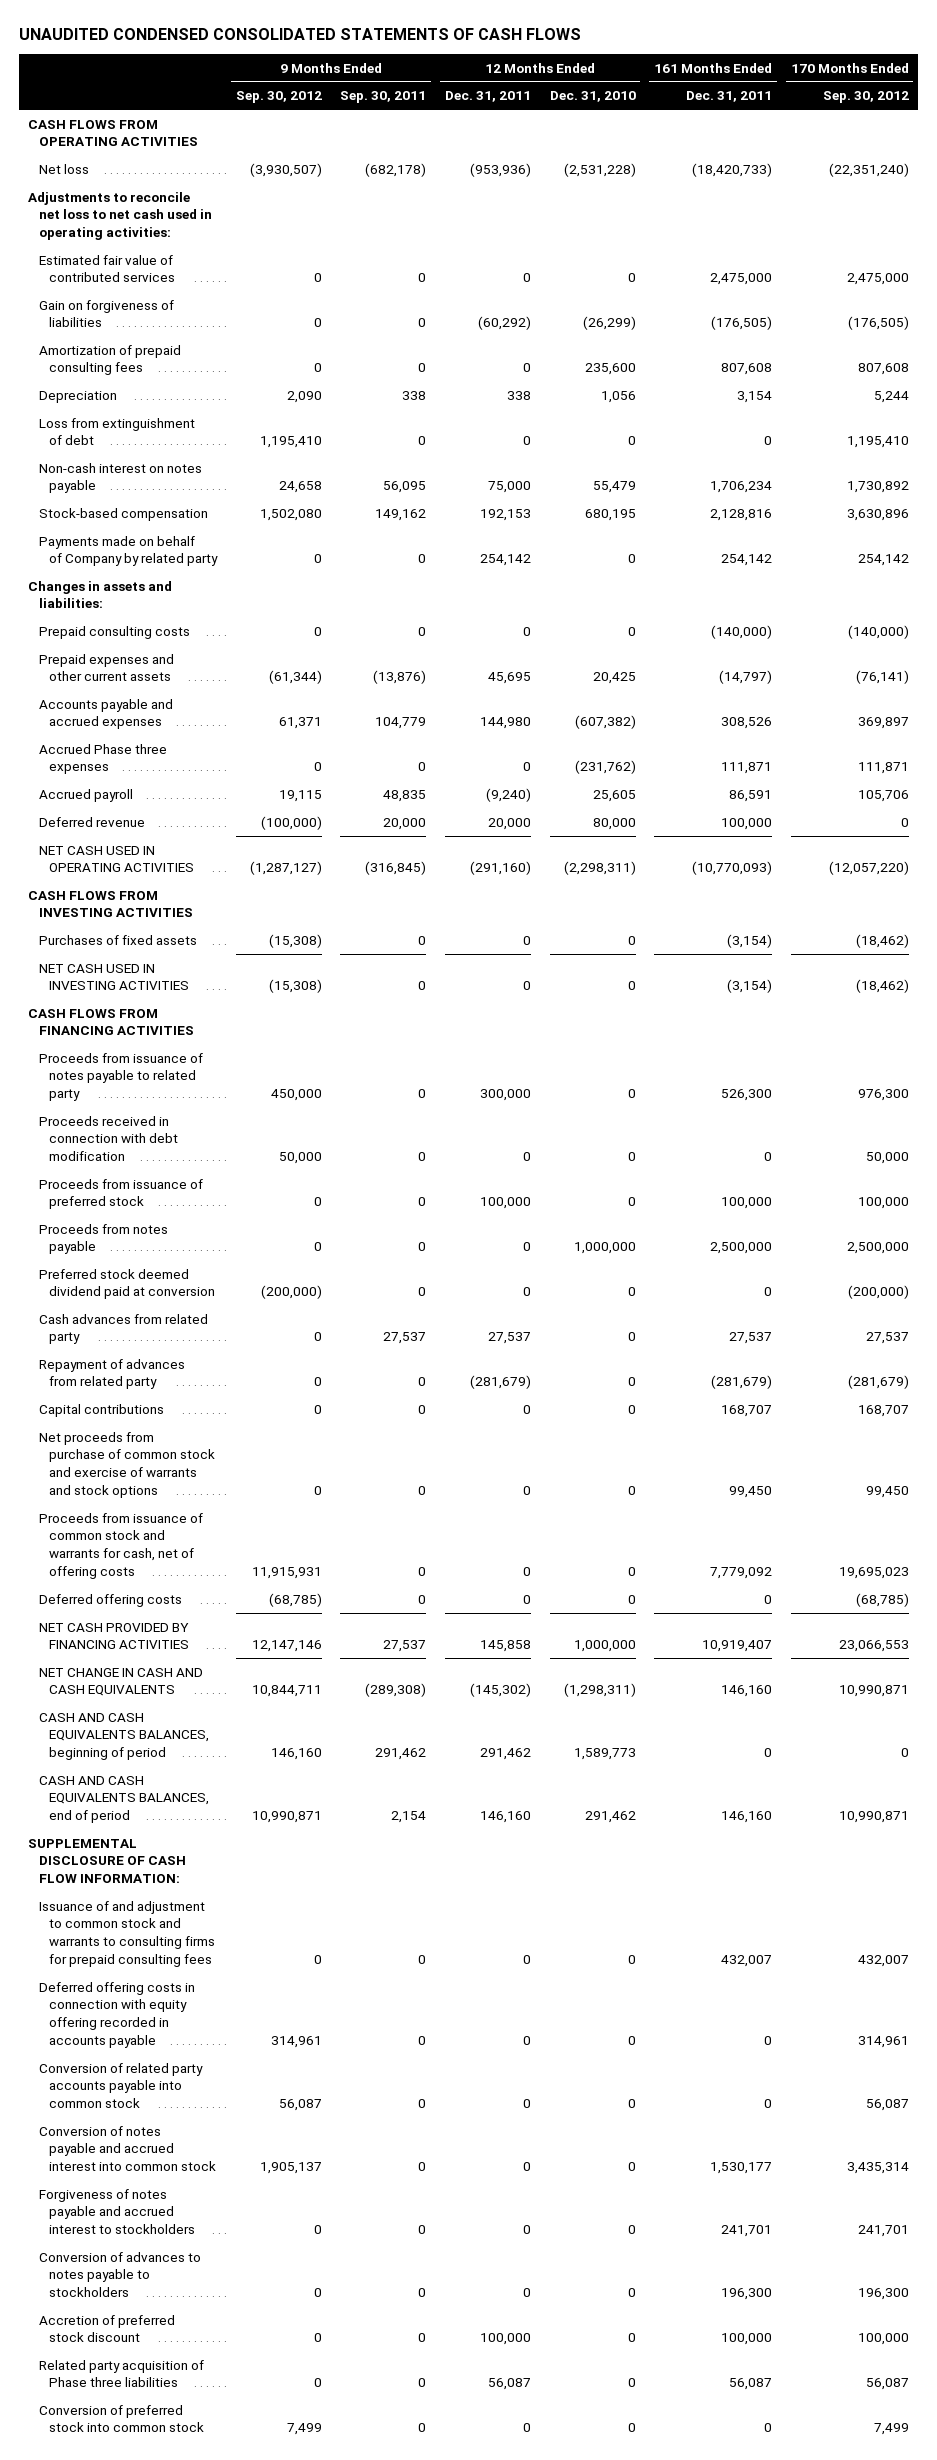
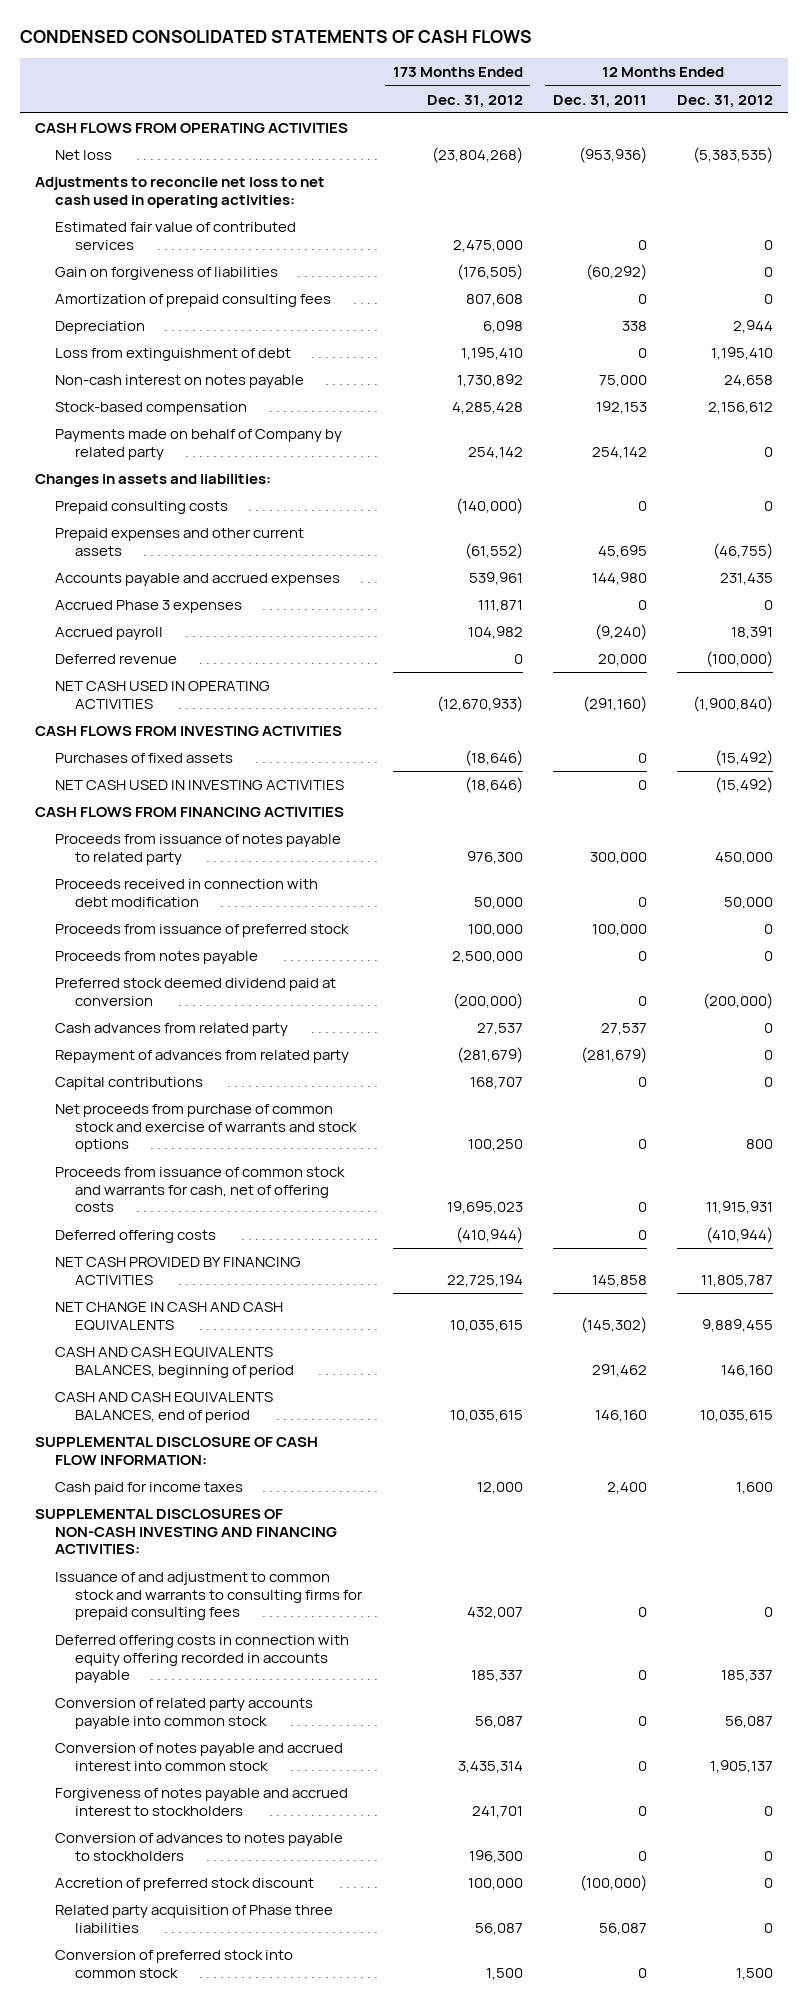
- UNAUDITED CONDENSED CONSOLIDATED STATEMENTS OF CASH FLOWS
+ CONDENSED CONSOLIDATED STATEMENTS OF CASH FLOWS
- | 9 Months Ended Sep. 30, 2012 | 9 Months Ended Sep. 30, 2011 | 12 Months Ended Dec. 31, 2011 | 12 Months Ended Dec. 31, 2010 | 161 Months Ended Dec. 31, 2011 | 170 Months Ended Sep. 30, 2012
+ | 173 Months Ended Dec. 31, 2012 | 12 Months Ended Dec. 31, 2011 | 12 Months Ended Dec. 31, 2012
- Accrued Phase three expenses | 0 | 0 | 0 | (231,762) | 111,871 | 111,871
+ Accrued Phase 3 expenses | 111,871 | 0 | 0
+ Cash paid for income taxes | 12,000 | 2,400 | 1,600
+ SUPPLEMENTAL DISCLOSURES OF NON-CASH INVESTING AND FINANCING ACTIVITIES:
- Accretion of preferred stock discount | 0 | 0 | 100,000 | 0 | 100,000 | 100,000
+ Accretion of preferred stock discount | 100,000 | (100,000) | 0

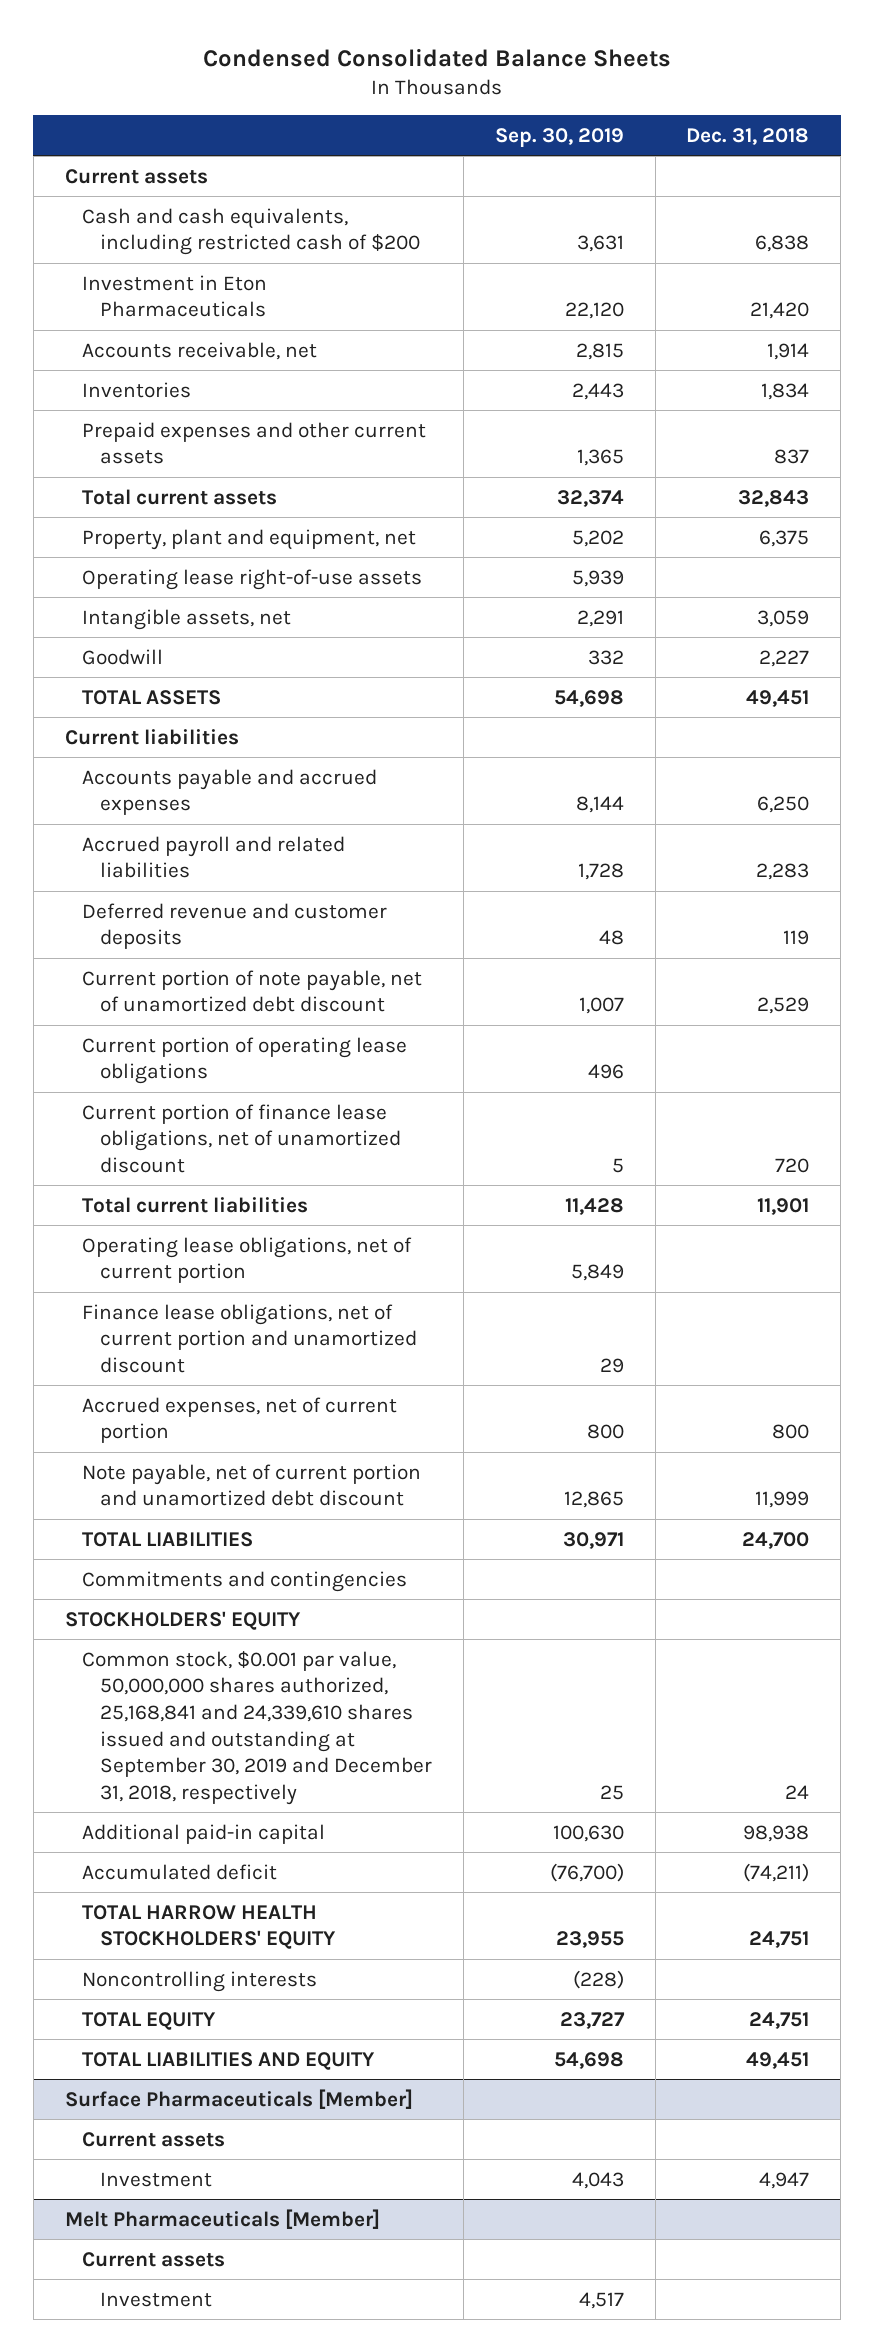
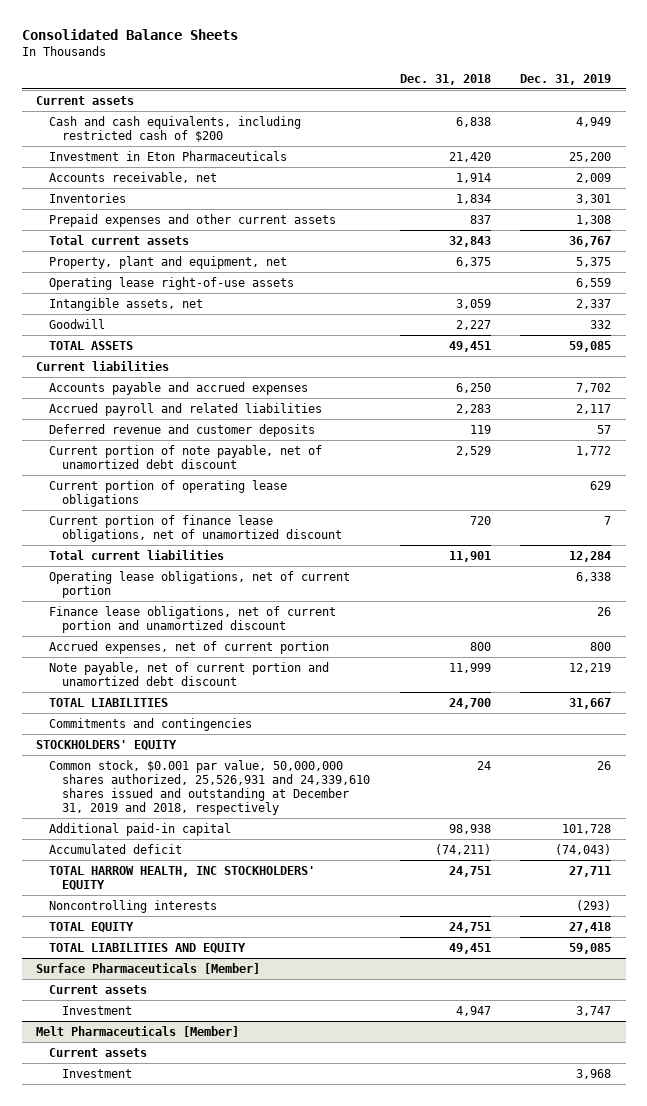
- Condensed Consolidated Balance Sheets
+ Consolidated Balance Sheets
- | Sep. 30, 2019 | Dec. 31, 2018
+ | Dec. 31, 2018 | Dec. 31, 2019
- Common stock, $0.001 par value, 50,000,000 shares authorized, 25,168,841 and 24,339,610 shares issued and outstanding at September 30, 2019 and December 31, 2018, respectively | 25 | 24
+ Common stock, $0.001 par value, 50,000,000 shares authorized, 25,526,931 and 24,339,610 shares issued and outstanding at December 31, 2019 and 2018, respectively | 24 | 26
- TOTAL HARROW HEALTH STOCKHOLDERS' EQUITY | 23,955 | 24,751
+ TOTAL HARROW HEALTH, INC STOCKHOLDERS' EQUITY | 24,751 | 27,711

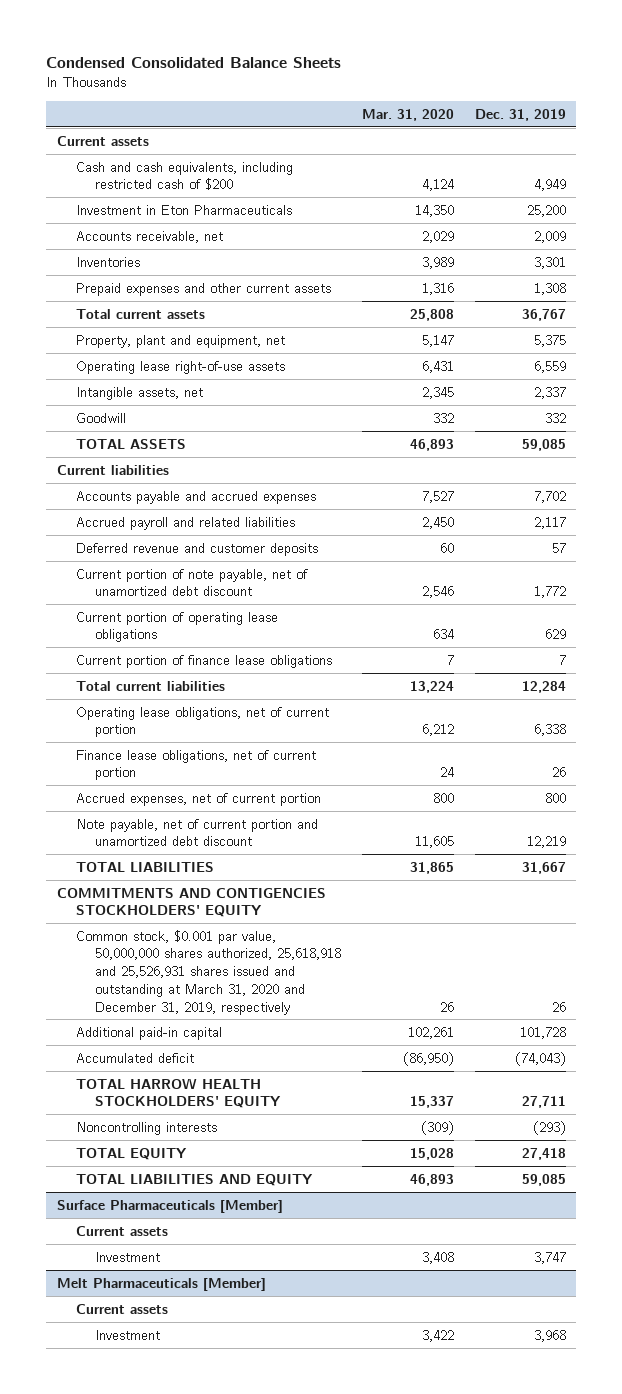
- Consolidated Balance Sheets
+ Condensed Consolidated Balance Sheets
- | Dec. 31, 2018 | Dec. 31, 2019
+ | Mar. 31, 2020 | Dec. 31, 2019
- Current portion of finance lease obligations, net of unamortized discount | 720 | 7
+ Current portion of finance lease obligations | 7 | 7
- Finance lease obligations, net of current portion and unamortized discount | | 26
+ Finance lease obligations, net of current portion | 24 | 26
- Commitments and contingencies
- STOCKHOLDERS' EQUITY
- Common stock, $0.001 par value, 50,000,000 shares authorized, 25,526,931 and 24,339,610 shares issued and outstanding at December 31, 2019 and 2018, respectively | 24 | 26
+ COMMITMENTS AND CONTIGENCIES STOCKHOLDERS' EQUITY
+ Common stock, $0.001 par value, 50,000,000 shares authorized, 25,618,918 and 25,526,931 shares issued and outstanding at March 31, 2020 and December 31, 2019, respectively | 26 | 26
- TOTAL HARROW HEALTH, INC STOCKHOLDERS' EQUITY | 24,751 | 27,711
+ TOTAL HARROW HEALTH STOCKHOLDERS' EQUITY | 15,337 | 27,711

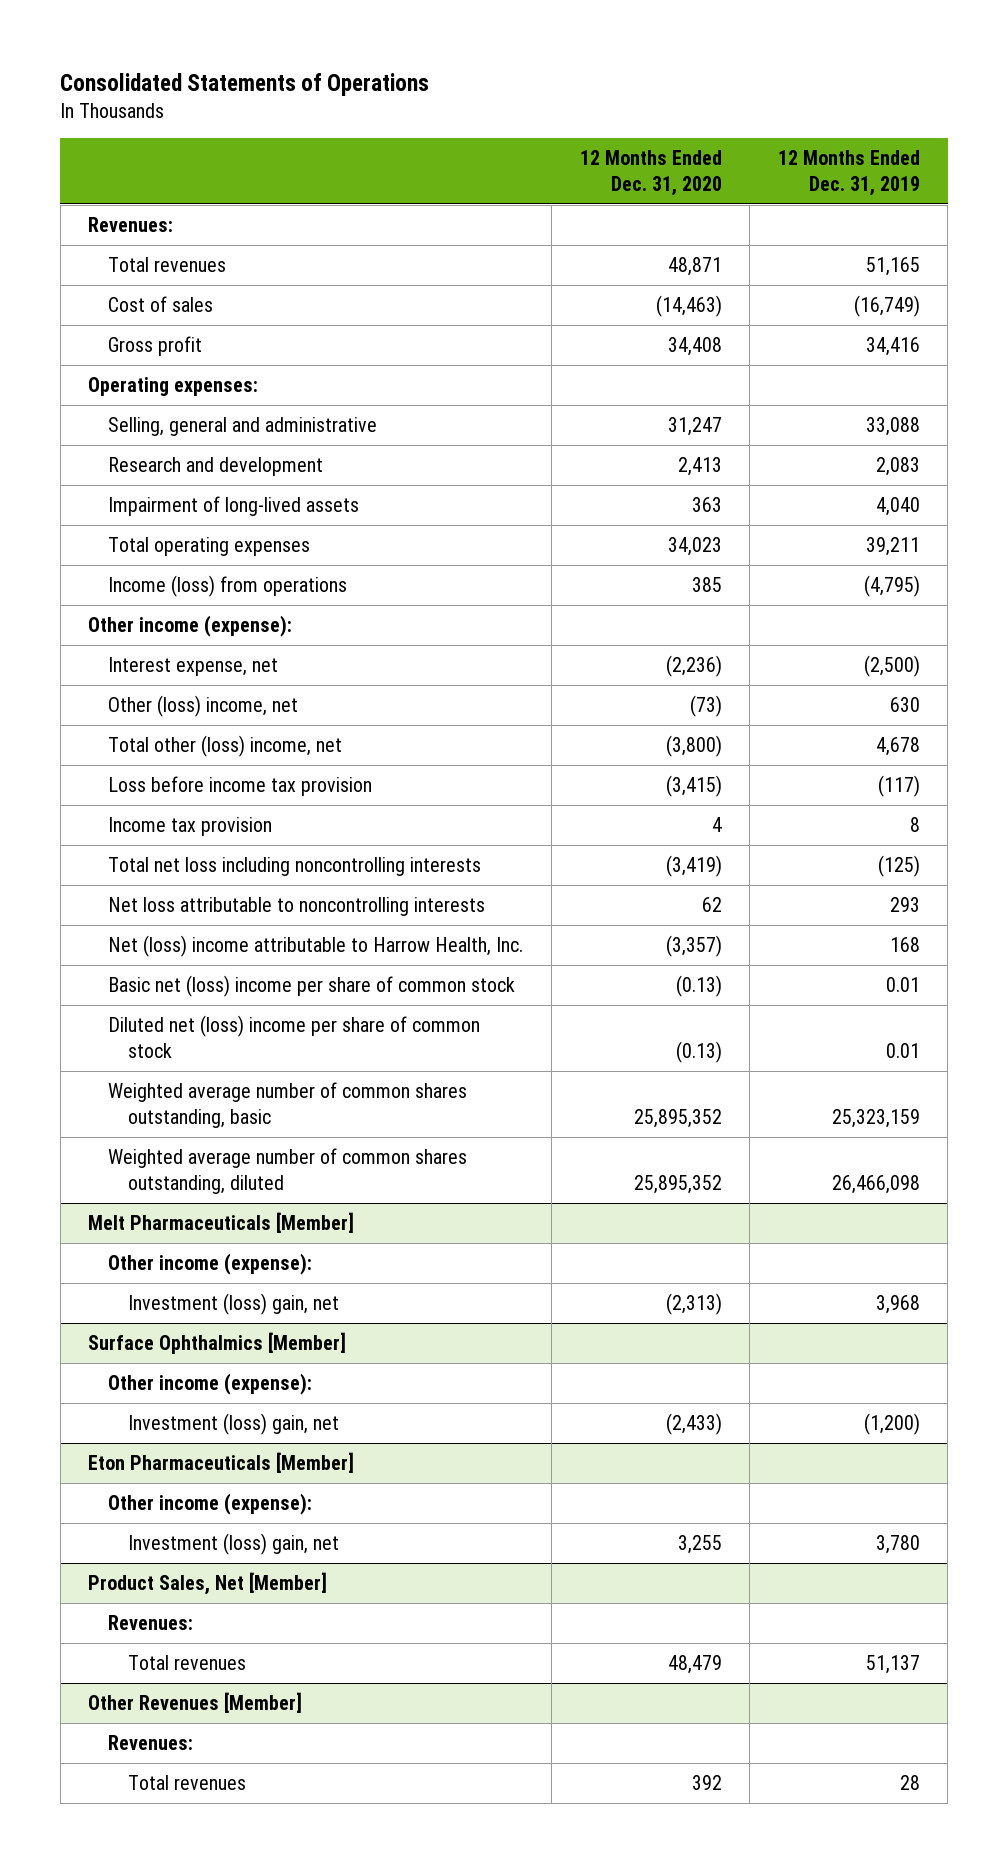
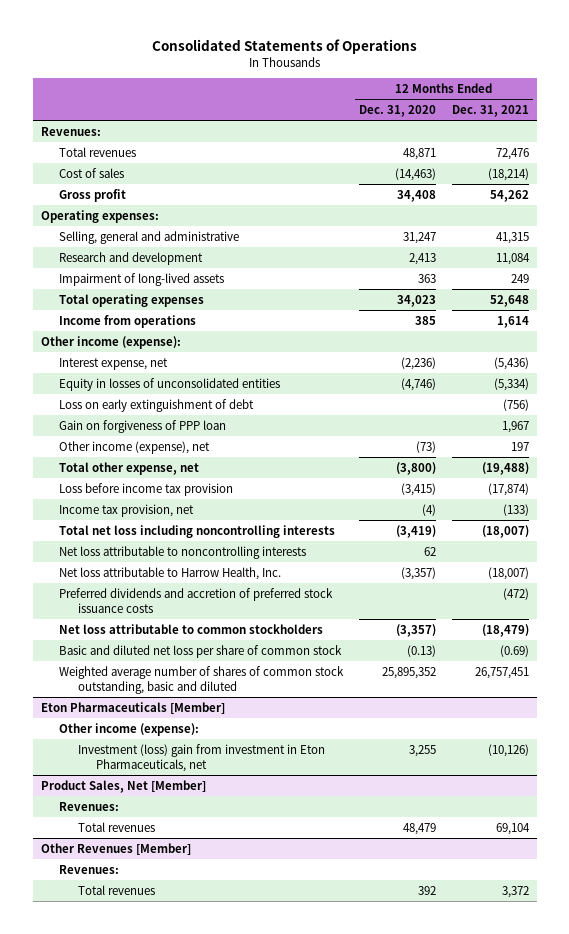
- | 12 Months Ended Dec. 31, 2020 | 12 Months Ended Dec. 31, 2019
+ | 12 Months Ended Dec. 31, 2020 | 12 Months Ended Dec. 31, 2021
- Income (loss) from operations | 385 | (4,795)
+ Income from operations | 385 | 1,614
- Other (loss) income, net | (73) | 630
- Total other (loss) income, net | (3,800) | 4,678
+ Equity in losses of unconsolidated entities | (4,746) | (5,334)
+ Loss on early extinguishment of debt | | (756)
+ Gain on forgiveness of PPP loan | | 1,967
+ Other income (expense), net | (73) | 197
+ Total other expense, net | (3,800) | (19,488)
- Income tax provision | 4 | 8
+ Income tax provision, net | (4) | (133)
- Net (loss) income attributable to Harrow Health, Inc. | (3,357) | 168
- Basic net (loss) income per share of common stock | (0.13) | 0.01
- Diluted net (loss) income per share of common stock | (0.13) | 0.01
- Weighted average number of common shares outstanding, basic | 25,895,352 | 25,323,159
- Weighted average number of common shares outstanding, diluted | 25,895,352 | 26,466,098
- Melt Pharmaceuticals [Member]
- Other income (expense):
- Investment (loss) gain, net | (2,313) | 3,968
- Surface Ophthalmics [Member]
- Other income (expense):
- Investment (loss) gain, net | (2,433) | (1,200)
+ Net loss attributable to Harrow Health, Inc. | (3,357) | (18,007)
+ Preferred dividends and accretion of preferred stock issuance costs | | (472)
+ Net loss attributable to common stockholders | (3,357) | (18,479)
+ Basic and diluted net loss per share of common stock | (0.13) | (0.69)
+ Weighted average number of shares of common stock outstanding, basic and diluted | 25,895,352 | 26,757,451
@ Eton Pharmaceuticals [Member]
- Investment (loss) gain, net | 3,255 | 3,780
+ Investment (loss) gain from investment in Eton Pharmaceuticals, net | 3,255 | (10,126)

